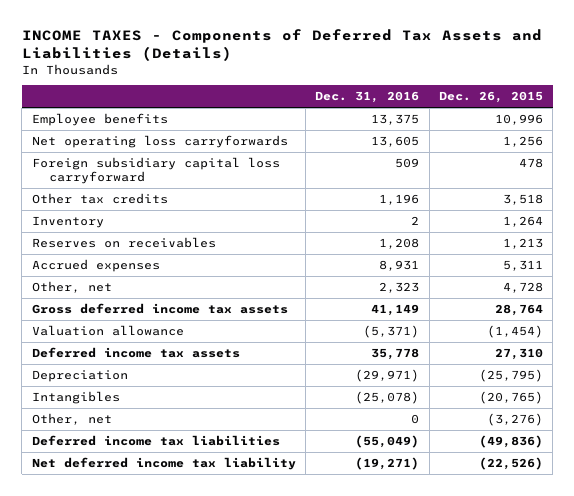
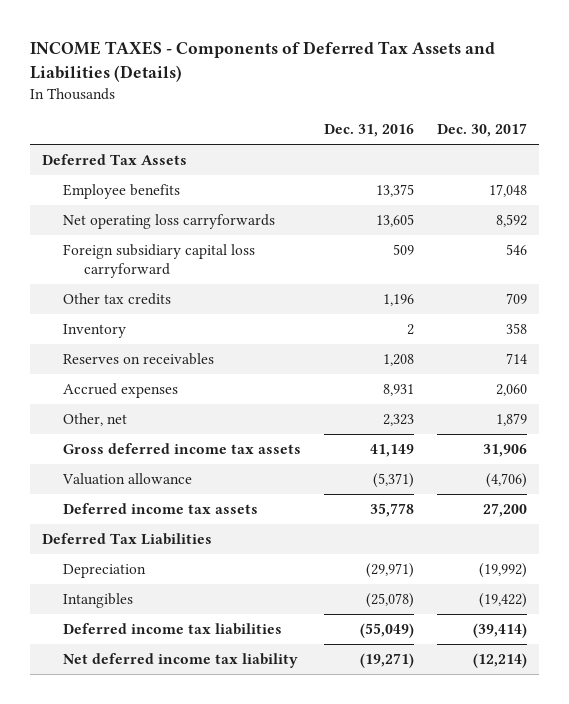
- | Dec. 31, 2016 | Dec. 26, 2015
+ | Dec. 31, 2016 | Dec. 30, 2017
+ Deferred Tax Assets
+ Deferred Tax Liabilities
- Other, net | 0 | (3,276)

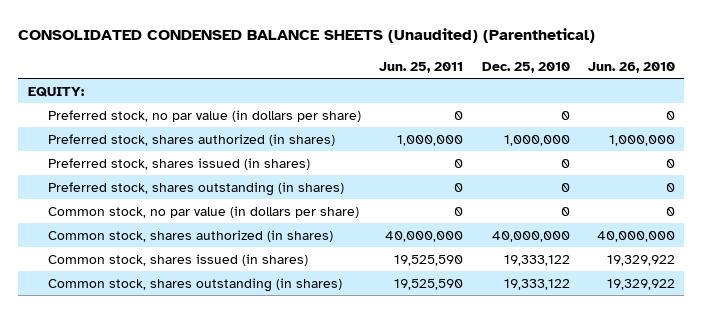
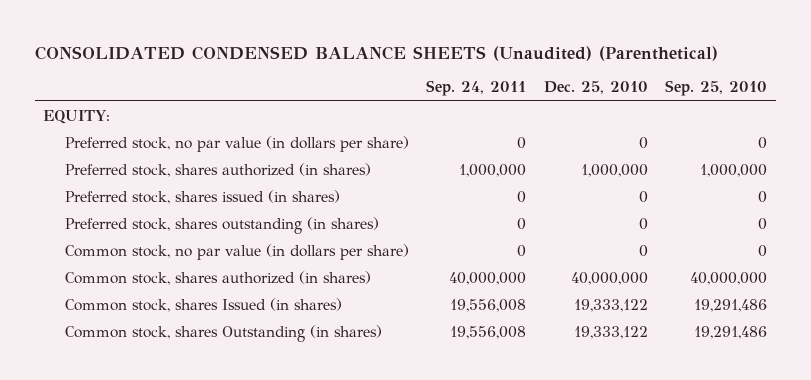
- | Jun. 25, 2011 | Dec. 25, 2010 | Jun. 26, 2010
+ | Sep. 24, 2011 | Dec. 25, 2010 | Sep. 25, 2010
- Common stock, shares issued (in shares) | 19,525,590 | 19,333,122 | 19,329,922
- Common stock, shares outstanding (in shares) | 19,525,590 | 19,333,122 | 19,329,922
+ Common stock, shares Issued (in shares) | 19,556,008 | 19,333,122 | 19,291,486
+ Common stock, shares Outstanding (in shares) | 19,556,008 | 19,333,122 | 19,291,486

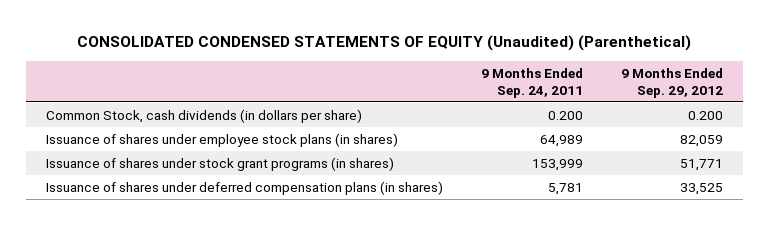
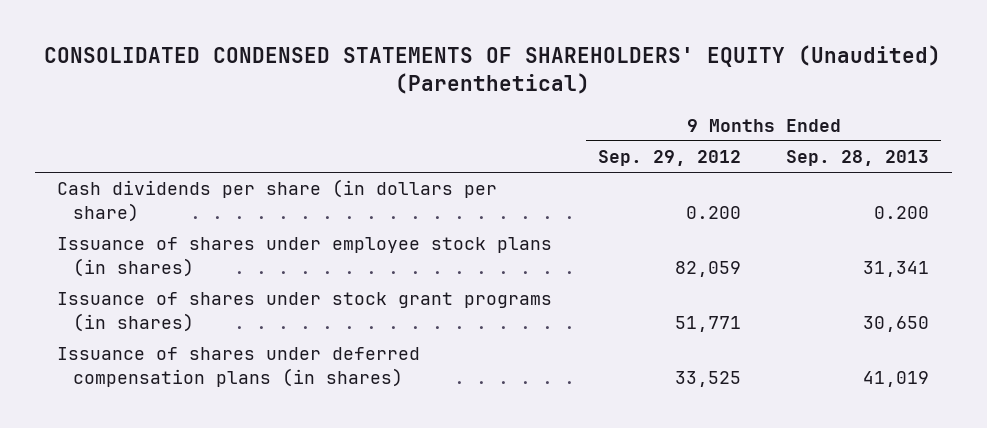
- CONSOLIDATED CONDENSED STATEMENTS OF EQUITY (Unaudited) (Parenthetical)
+ CONSOLIDATED CONDENSED STATEMENTS OF SHAREHOLDERS' EQUITY (Unaudited) (Parenthetical)
- | 9 Months Ended Sep. 24, 2011 | 9 Months Ended Sep. 29, 2012
+ | 9 Months Ended Sep. 29, 2012 | 9 Months Ended Sep. 28, 2013
- Common Stock, cash dividends (in dollars per share) | 0.200 | 0.200
+ Cash dividends per share (in dollars per share) | 0.200 | 0.200

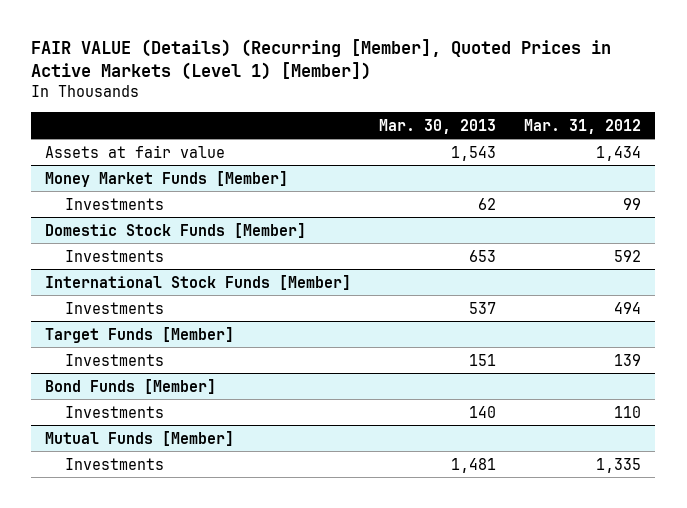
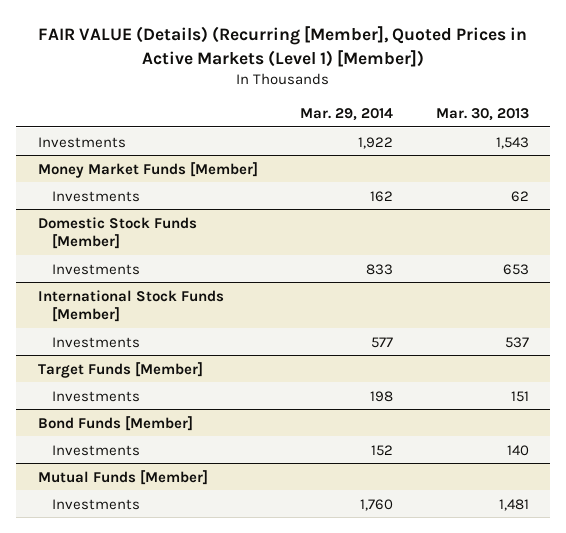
- | Mar. 30, 2013 | Mar. 31, 2012
+ | Mar. 29, 2014 | Mar. 30, 2013
- Assets at fair value | 1,543 | 1,434
+ Investments | 1,922 | 1,543

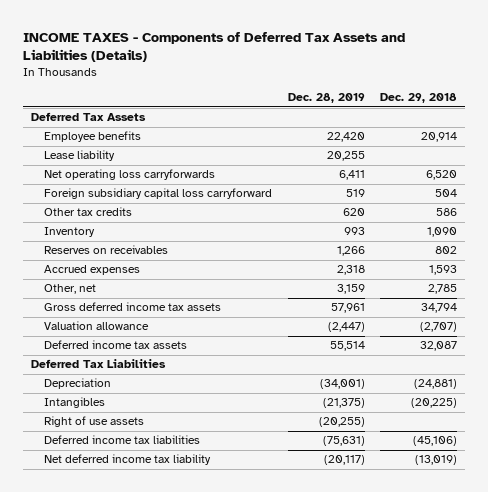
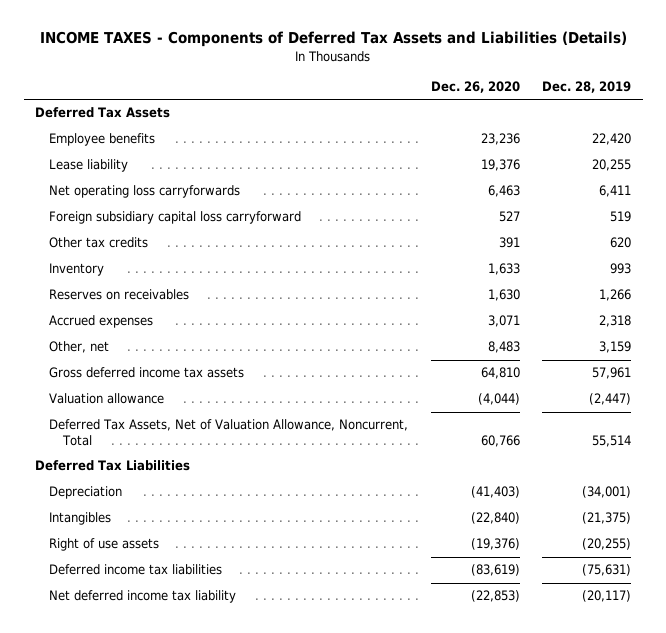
- | Dec. 28, 2019 | Dec. 29, 2018
+ | Dec. 26, 2020 | Dec. 28, 2019
- Deferred income tax assets | 55,514 | 32,087
+ Deferred Tax Assets, Net of Valuation Allowance, Noncurrent, Total | 60,766 | 55,514

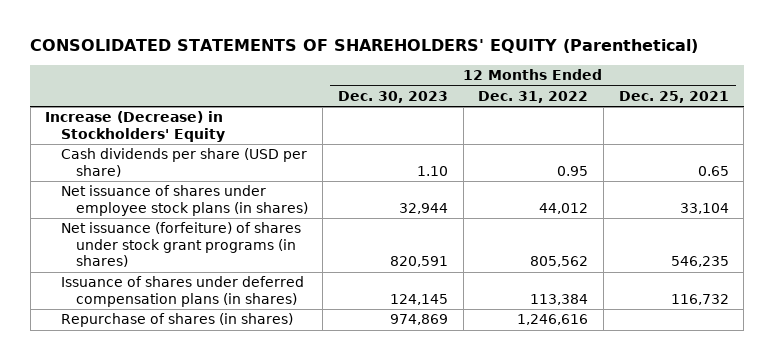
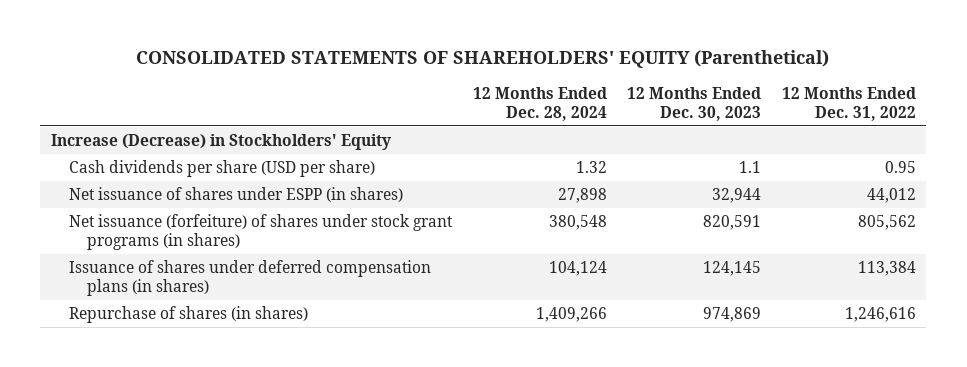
- | 12 Months Ended Dec. 30, 2023 | 12 Months Ended Dec. 31, 2022 | 12 Months Ended Dec. 25, 2021
+ | 12 Months Ended Dec. 28, 2024 | 12 Months Ended Dec. 30, 2023 | 12 Months Ended Dec. 31, 2022
- Cash dividends per share (USD per share) | 1.10 | 0.95 | 0.65
- Net issuance of shares under employee stock plans (in shares) | 32,944 | 44,012 | 33,104
+ Cash dividends per share (USD per share) | 1.32 | 1.1 | 0.95
+ Net issuance of shares under ESPP (in shares) | 27,898 | 32,944 | 44,012

